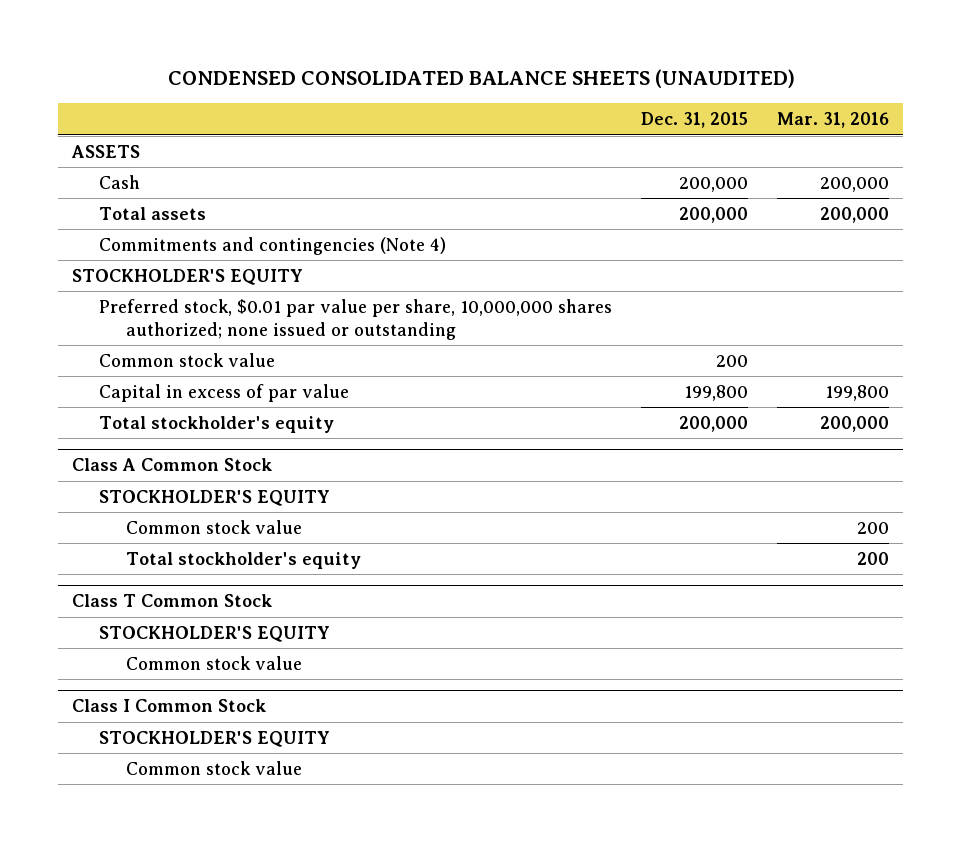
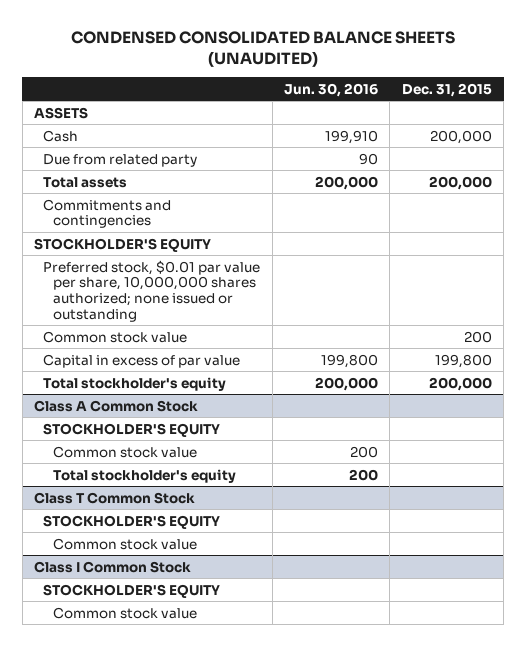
- | Dec. 31, 2015 | Mar. 31, 2016
+ | Jun. 30, 2016 | Dec. 31, 2015
+ Due from related party | 90 |
- Commitments and contingencies (Note 4)
+ Commitments and contingencies

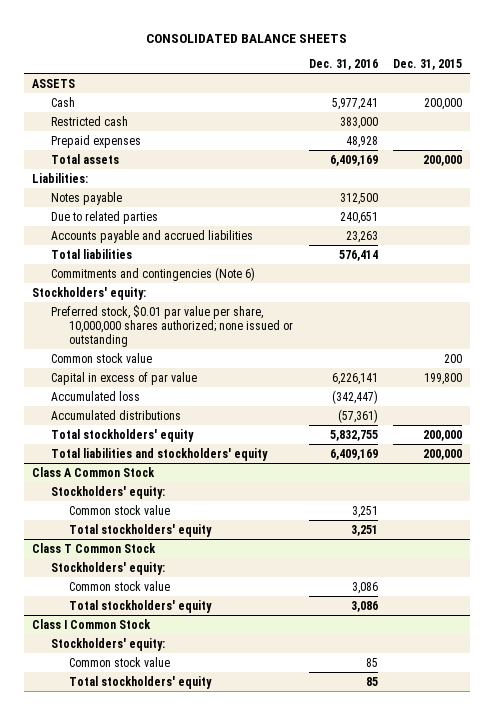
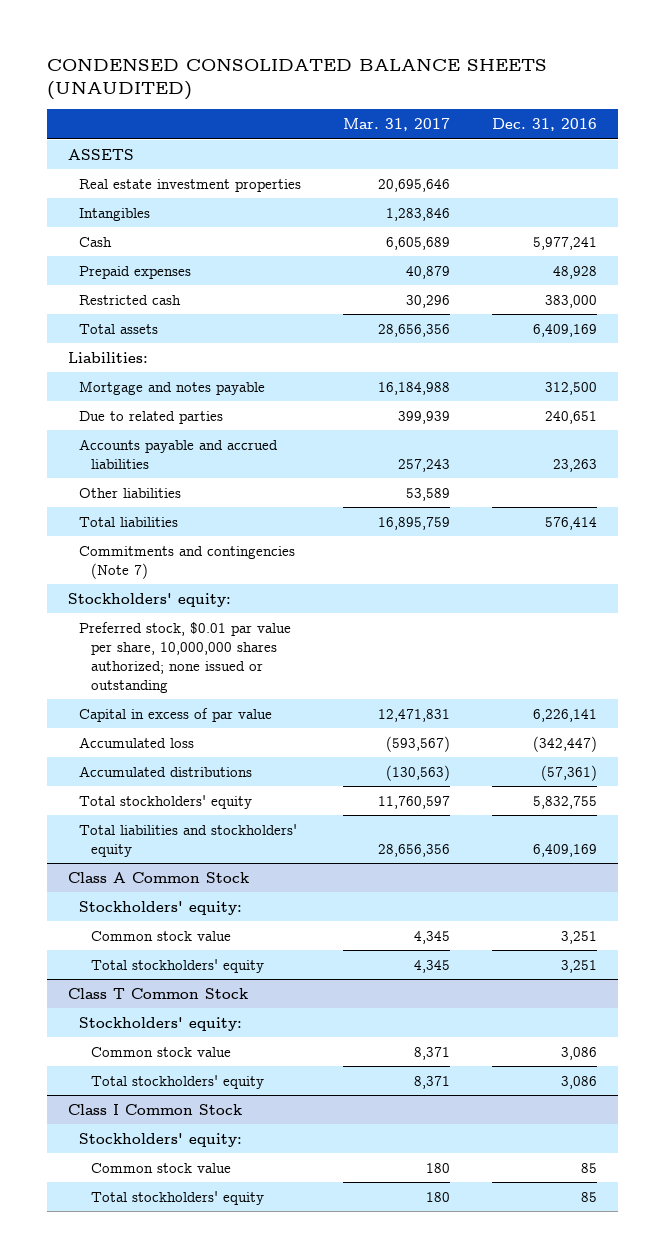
- CONSOLIDATED BALANCE SHEETS
+ CONDENSED CONSOLIDATED BALANCE SHEETS (UNAUDITED)
- | Dec. 31, 2016 | Dec. 31, 2015
+ | Mar. 31, 2017 | Dec. 31, 2016
+ Real estate investment properties | 20,695,646 |
+ Intangibles | 1,283,846 |
moved down: Restricted cash | 30,296 | 383,000
- Notes payable | 312,500 |
+ Mortgage and notes payable | 16,184,988 | 312,500
+ Other liabilities | 53,589 |
- Commitments and contingencies (Note 6)
+ Commitments and contingencies (Note 7)
- Common stock value | | 200

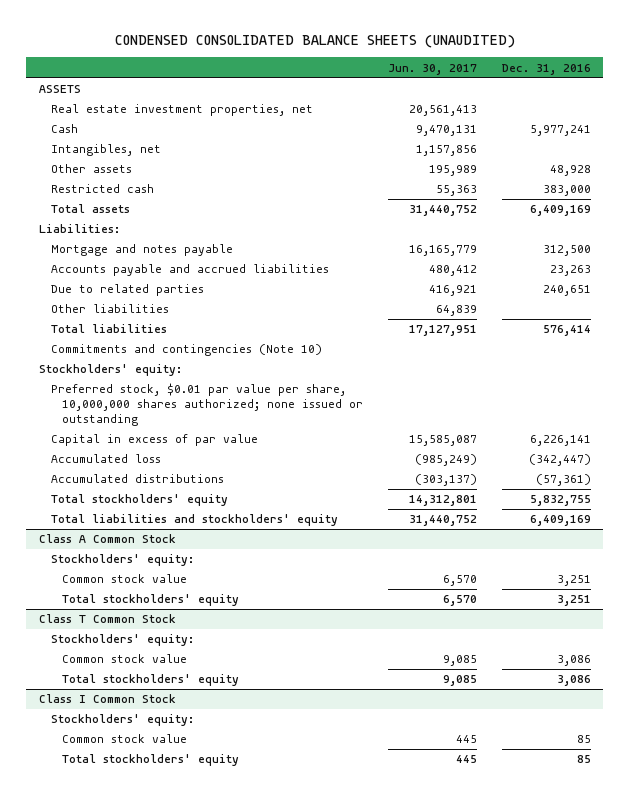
- | Mar. 31, 2017 | Dec. 31, 2016
+ | Jun. 30, 2017 | Dec. 31, 2016
- Real estate investment properties | 20,695,646 |
- Intangibles | 1,283,846 |
+ Real estate investment properties, net | 20,561,413 |
- Prepaid expenses | 40,879 | 48,928
+ Intangibles, net | 1,157,856 |
+ Other assets | 195,989 | 48,928
moved down: Due to related parties | 416,921 | 240,651
- Commitments and contingencies (Note 7)
+ Commitments and contingencies (Note 10)

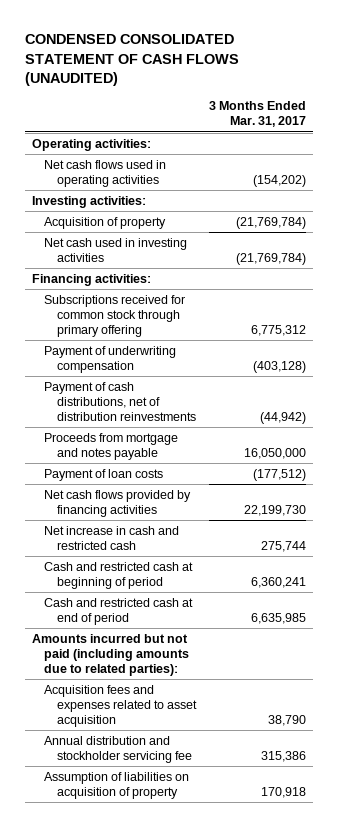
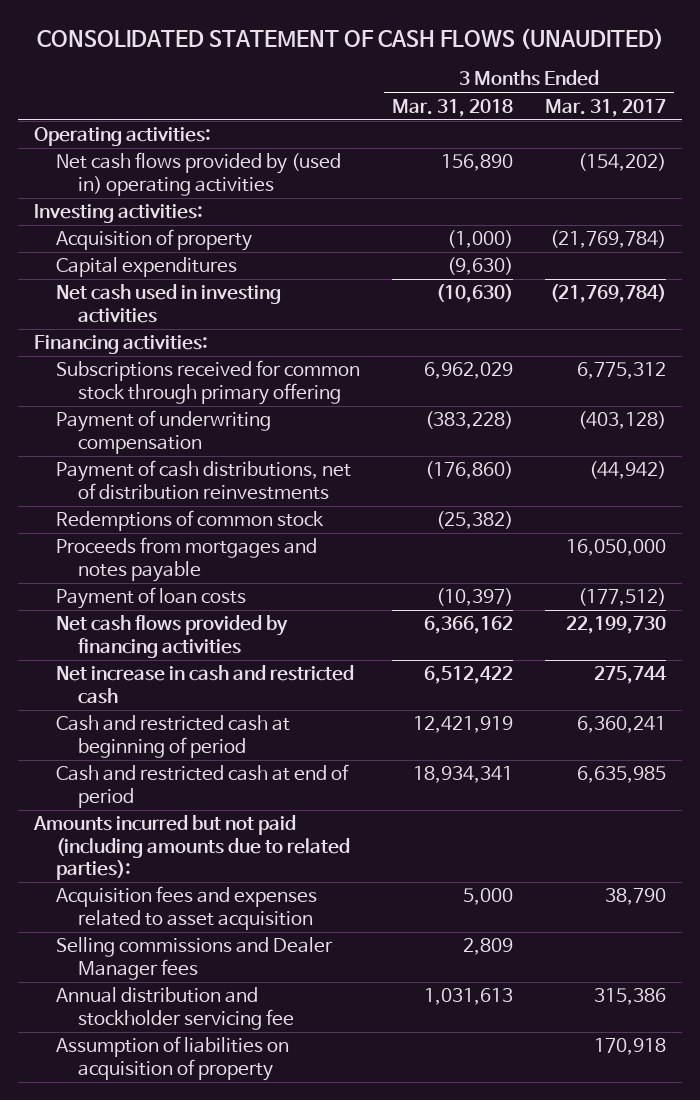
- CONDENSED CONSOLIDATED STATEMENT OF CASH FLOWS (UNAUDITED)
+ CONSOLIDATED STATEMENT OF CASH FLOWS (UNAUDITED)
- | 3 Months Ended Mar. 31, 2017
+ | 3 Months Ended Mar. 31, 2018 | 3 Months Ended Mar. 31, 2017
- Net cash flows used in operating activities | (154,202)
+ Net cash flows provided by (used in) operating activities | 156,890 | (154,202)
+ Capital expenditures | (9,630) |
- Proceeds from mortgage and notes payable | 16,050,000
+ Redemptions of common stock | (25,382) |
+ Proceeds from mortgages and notes payable | | 16,050,000
+ Selling commissions and Dealer Manager fees | 2,809 |

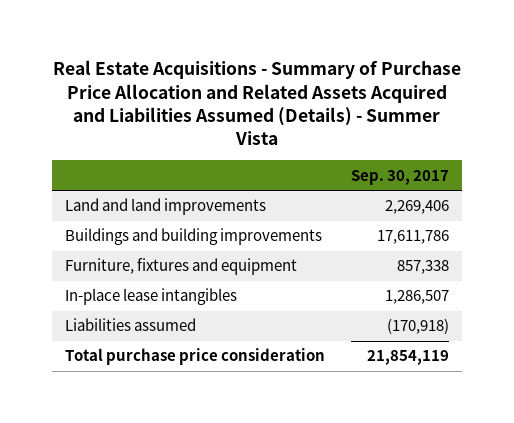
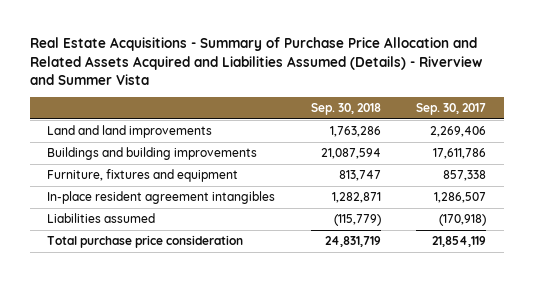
- Real Estate Acquisitions - Summary of Purchase Price Allocation and Related Assets Acquired and Liabilities Assumed (Details) - Summer Vista
+ Real Estate Acquisitions - Summary of Purchase Price Allocation and Related Assets Acquired and Liabilities Assumed (Details) - Riverview and Summer Vista
- | Sep. 30, 2017
+ | Sep. 30, 2018 | Sep. 30, 2017
- In-place lease intangibles | 1,286,507
+ In-place resident agreement intangibles | 1,282,871 | 1,286,507

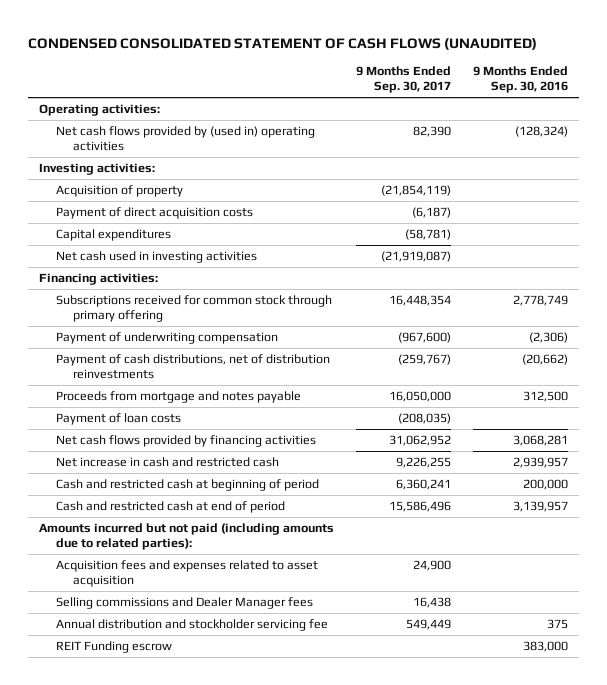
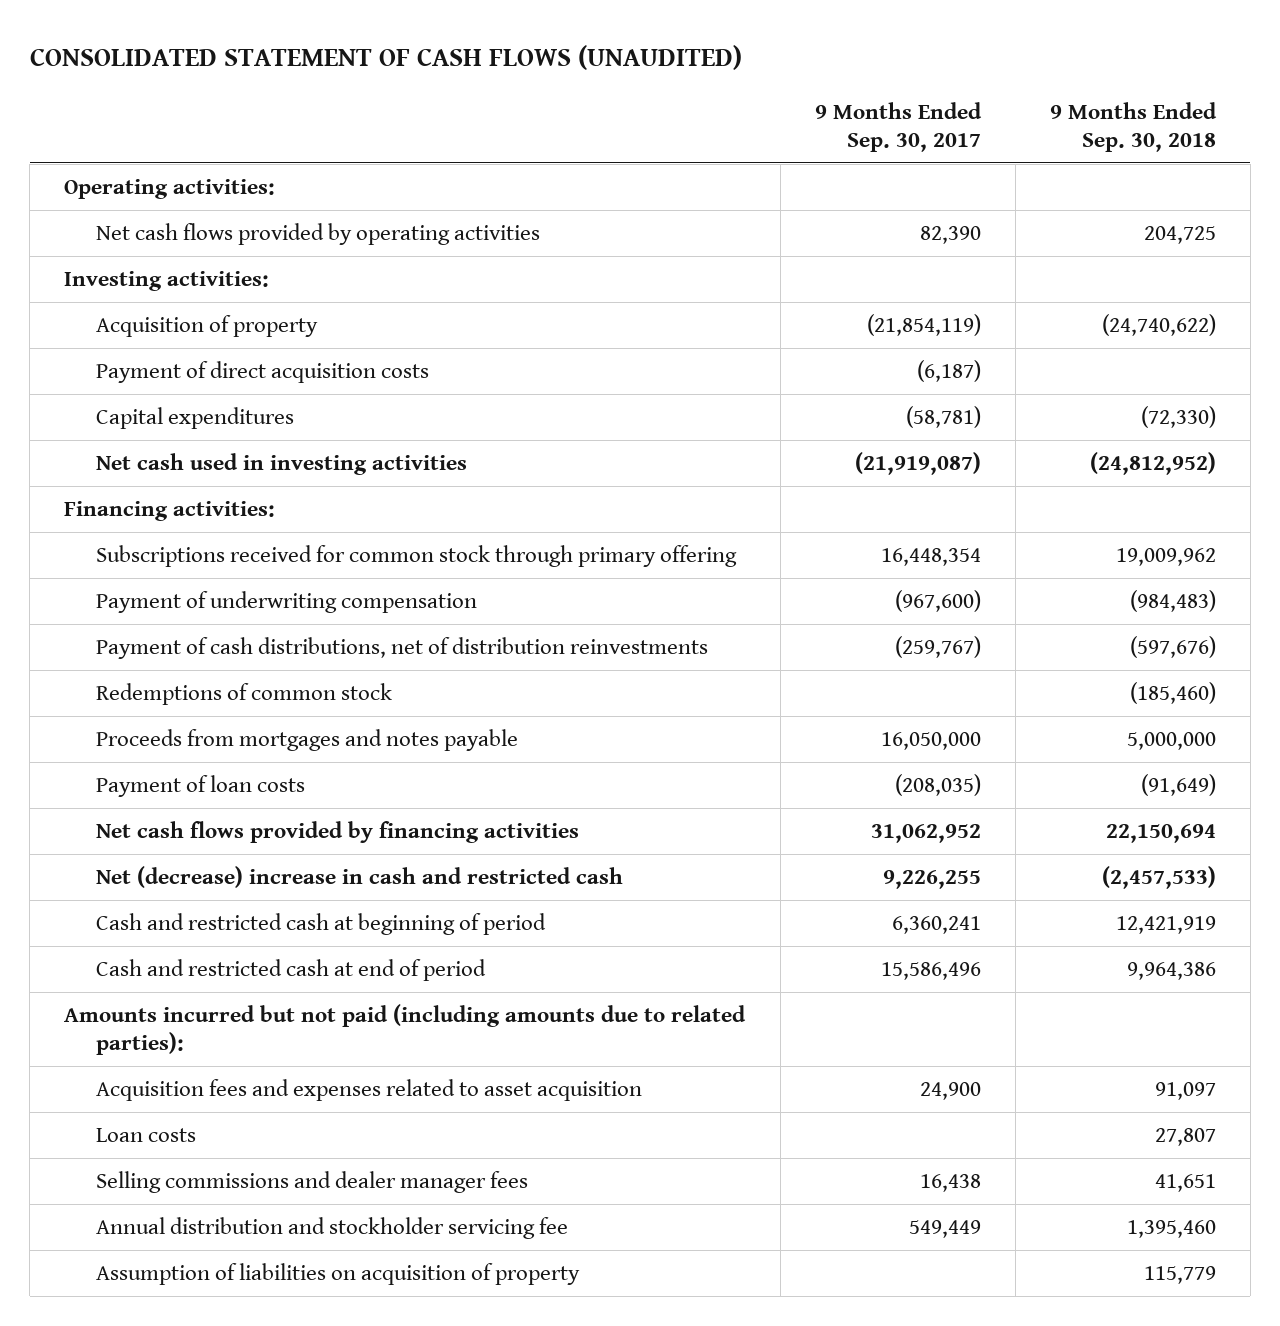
- CONDENSED CONSOLIDATED STATEMENT OF CASH FLOWS (UNAUDITED)
+ CONSOLIDATED STATEMENT OF CASH FLOWS (UNAUDITED)
- | 9 Months Ended Sep. 30, 2017 | 9 Months Ended Sep. 30, 2016
+ | 9 Months Ended Sep. 30, 2017 | 9 Months Ended Sep. 30, 2018
- Net cash flows provided by (used in) operating activities | 82,390 | (128,324)
+ Net cash flows provided by operating activities | 82,390 | 204,725
- Proceeds from mortgage and notes payable | 16,050,000 | 312,500
+ Redemptions of common stock | | (185,460)
+ Proceeds from mortgages and notes payable | 16,050,000 | 5,000,000
- Net increase in cash and restricted cash | 9,226,255 | 2,939,957
+ Net (decrease) increase in cash and restricted cash | 9,226,255 | (2,457,533)
- Selling commissions and Dealer Manager fees | 16,438 |
+ Loan costs | | 27,807
+ Selling commissions and dealer manager fees | 16,438 | 41,651
- REIT Funding escrow | | 383,000
+ Assumption of liabilities on acquisition of property | | 115,779

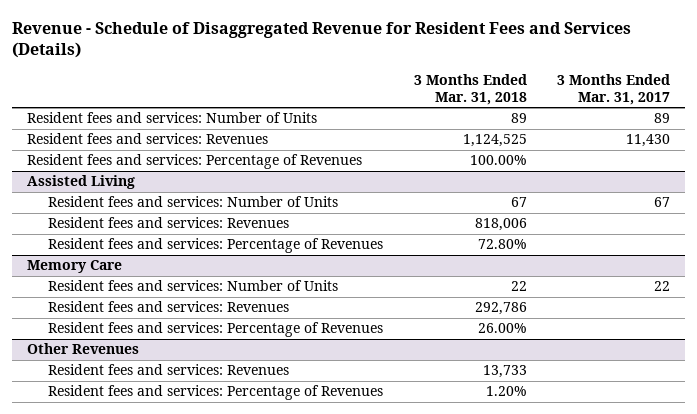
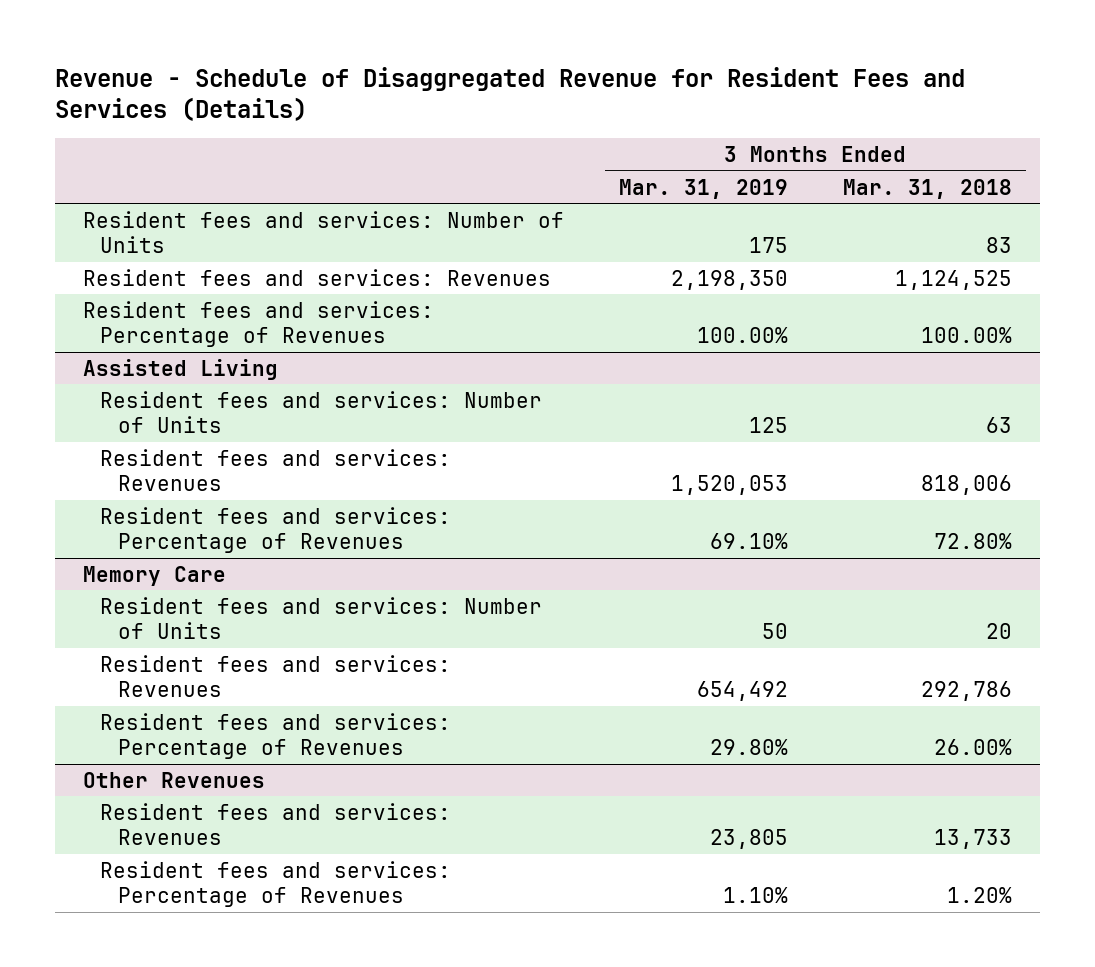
- | 3 Months Ended Mar. 31, 2018 | 3 Months Ended Mar. 31, 2017
+ | 3 Months Ended Mar. 31, 2019 | 3 Months Ended Mar. 31, 2018
- Resident fees and services: Number of Units | 89 | 89
+ Resident fees and services: Number of Units | 175 | 83
@ Assisted Living
- Resident fees and services: Number of Units | 67 | 67
+ Resident fees and services: Number of Units | 125 | 63
@ Memory Care
- Resident fees and services: Number of Units | 22 | 22
+ Resident fees and services: Number of Units | 50 | 20

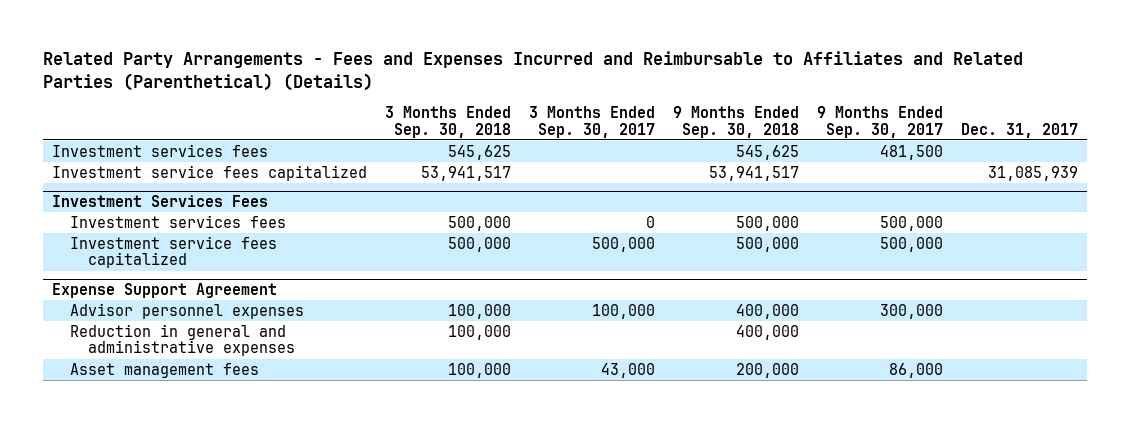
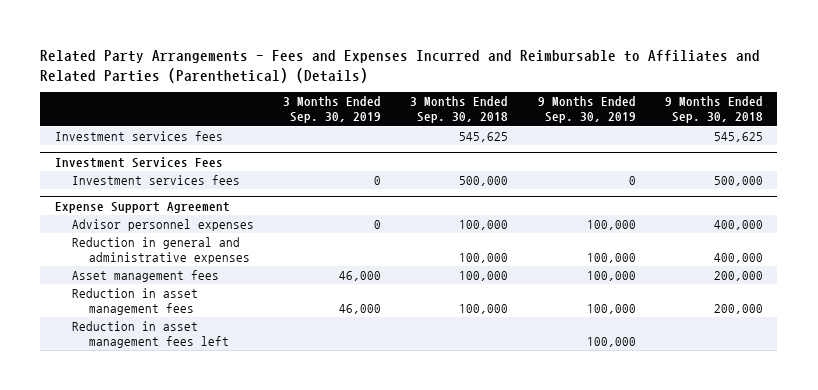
- | 3 Months Ended Sep. 30, 2018 | 3 Months Ended Sep. 30, 2017 | 9 Months Ended Sep. 30, 2018 | 9 Months Ended Sep. 30, 2017 | Dec. 31, 2017
+ | 3 Months Ended Sep. 30, 2019 | 3 Months Ended Sep. 30, 2018 | 9 Months Ended Sep. 30, 2019 | 9 Months Ended Sep. 30, 2018
- Investment service fees capitalized | 53,941,517 | | 53,941,517 | | 31,085,939
@ Investment Services Fees
- Investment service fees capitalized | 500,000 | 500,000 | 500,000 | 500,000 |
@ Expense Support Agreement
+ Reduction in asset management fees | 46,000 | 100,000 | 100,000 | 200,000
+ Reduction in asset management fees left | | | 100,000 |

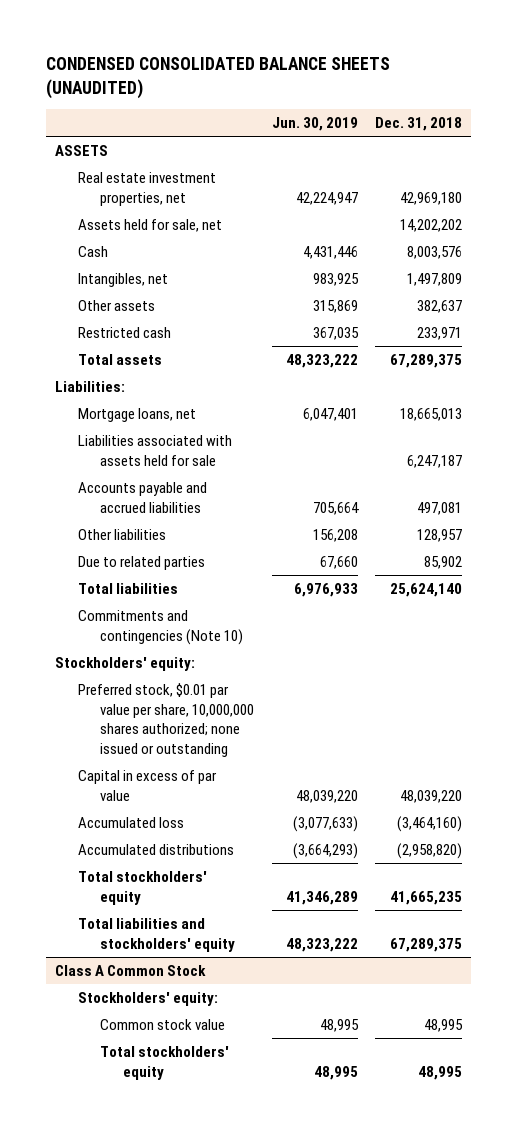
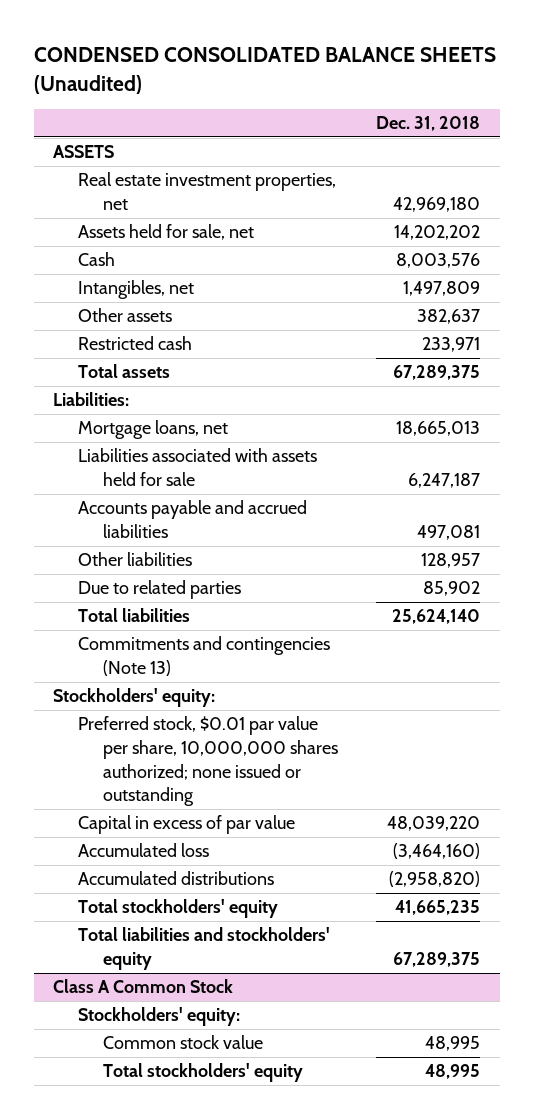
- CONDENSED CONSOLIDATED BALANCE SHEETS (UNAUDITED)
+ CONDENSED CONSOLIDATED BALANCE SHEETS (Unaudited)
- | Jun. 30, 2019 | Dec. 31, 2018
+ | Dec. 31, 2018
- Commitments and contingencies (Note 10)
+ Commitments and contingencies (Note 13)

